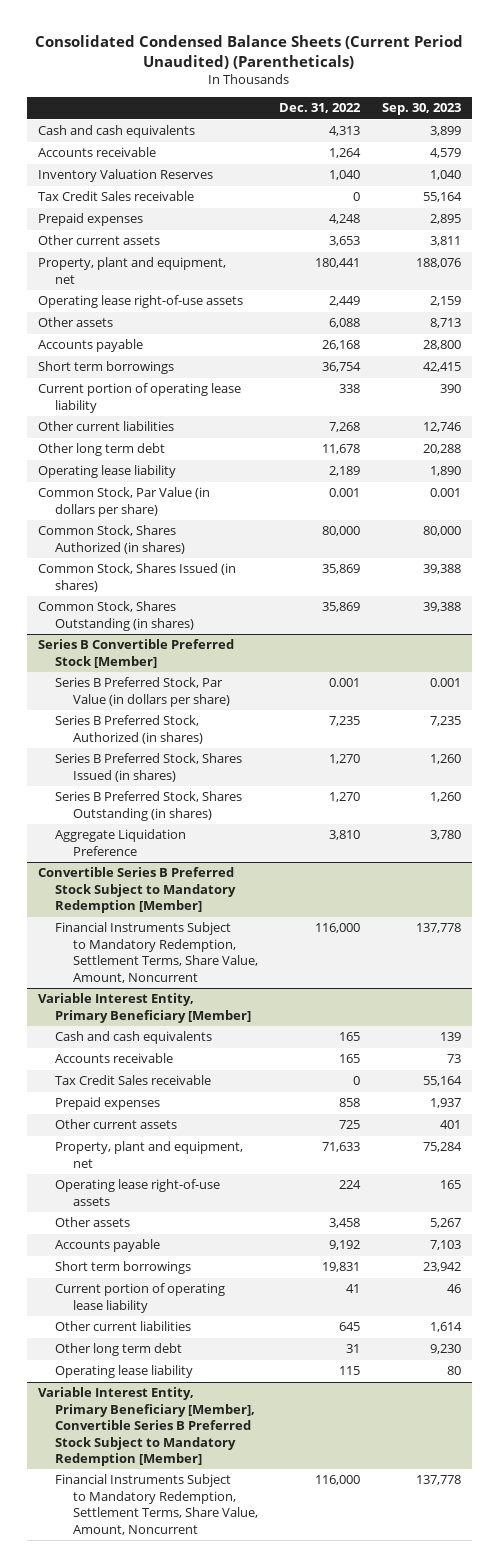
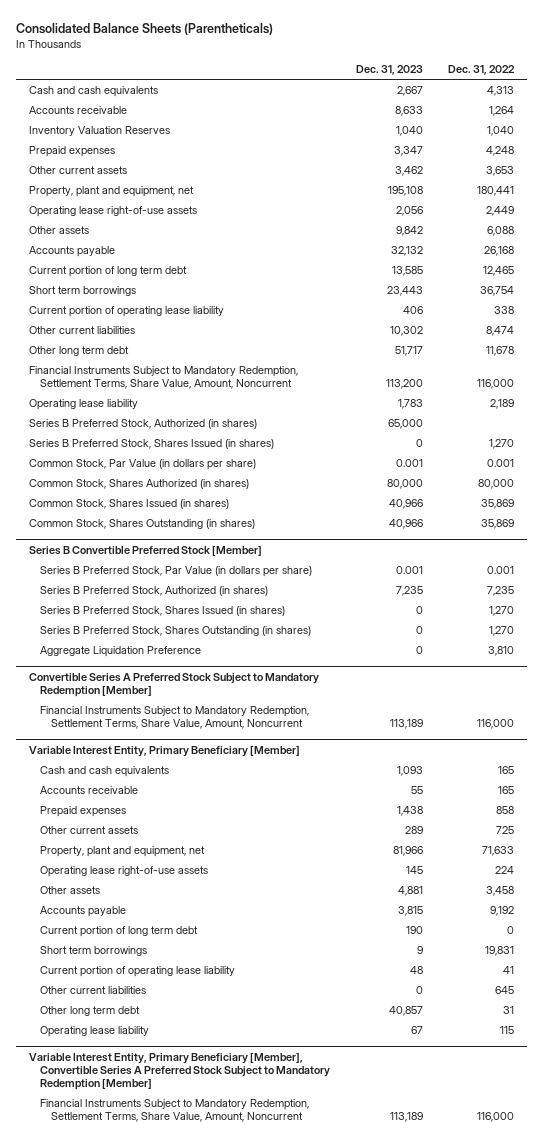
- Consolidated Condensed Balance Sheets (Current Period Unaudited) (Parentheticals)
+ Consolidated Balance Sheets (Parentheticals)
- | Dec. 31, 2022 | Sep. 30, 2023
+ | Dec. 31, 2023 | Dec. 31, 2022
- Tax Credit Sales receivable | 0 | 55,164
+ Current portion of long term debt | 13,585 | 12,465
- Other current liabilities | 7,268 | 12,746
+ Other current liabilities | 10,302 | 8,474
+ Financial Instruments Subject to Mandatory Redemption, Settlement Terms, Share Value, Amount, Noncurrent | 113,200 | 116,000
+ Series B Preferred Stock, Authorized (in shares) | 65,000 |
+ Series B Preferred Stock, Shares Issued (in shares) | 0 | 1,270
- Convertible Series B Preferred Stock Subject to Mandatory Redemption [Member]
+ Convertible Series A Preferred Stock Subject to Mandatory Redemption [Member]
@ Variable Interest Entity, Primary Beneficiary [Member]
- Tax Credit Sales receivable | 0 | 55,164
+ Current portion of long term debt | 190 | 0
- Variable Interest Entity, Primary Beneficiary [Member], Convertible Series B Preferred Stock Subject to Mandatory Redemption [Member]
+ Variable Interest Entity, Primary Beneficiary [Member], Convertible Series A Preferred Stock Subject to Mandatory Redemption [Member]

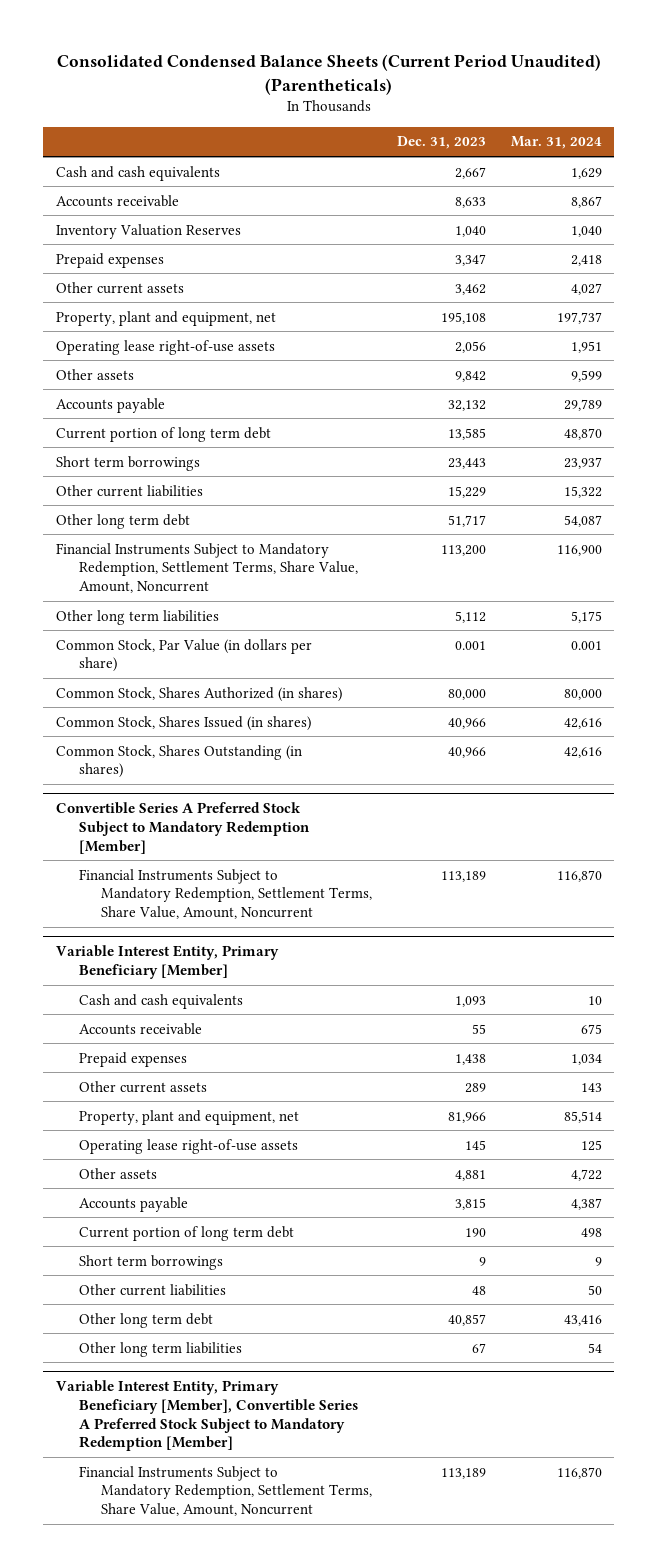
- Consolidated Balance Sheets (Parentheticals)
+ Consolidated Condensed Balance Sheets (Current Period Unaudited) (Parentheticals)
- | Dec. 31, 2023 | Dec. 31, 2022
+ | Dec. 31, 2023 | Mar. 31, 2024
- Current portion of operating lease liability | 406 | 338
- Other current liabilities | 10,302 | 8,474
+ Other current liabilities | 15,229 | 15,322
- Operating lease liability | 1,783 | 2,189
- Series B Preferred Stock, Authorized (in shares) | 65,000 |
- Series B Preferred Stock, Shares Issued (in shares) | 0 | 1,270
+ Other long term liabilities | 5,112 | 5,175
- Series B Convertible Preferred Stock [Member]
- Series B Preferred Stock, Par Value (in dollars per share) | 0.001 | 0.001
- Series B Preferred Stock, Authorized (in shares) | 7,235 | 7,235
- Series B Preferred Stock, Shares Issued (in shares) | 0 | 1,270
- Series B Preferred Stock, Shares Outstanding (in shares) | 0 | 1,270
- Aggregate Liquidation Preference | 0 | 3,810
@ Variable Interest Entity, Primary Beneficiary [Member]
- Current portion of operating lease liability | 48 | 41
- Other current liabilities | 0 | 645
+ Other current liabilities | 48 | 50
- Operating lease liability | 67 | 115
+ Other long term liabilities | 67 | 54

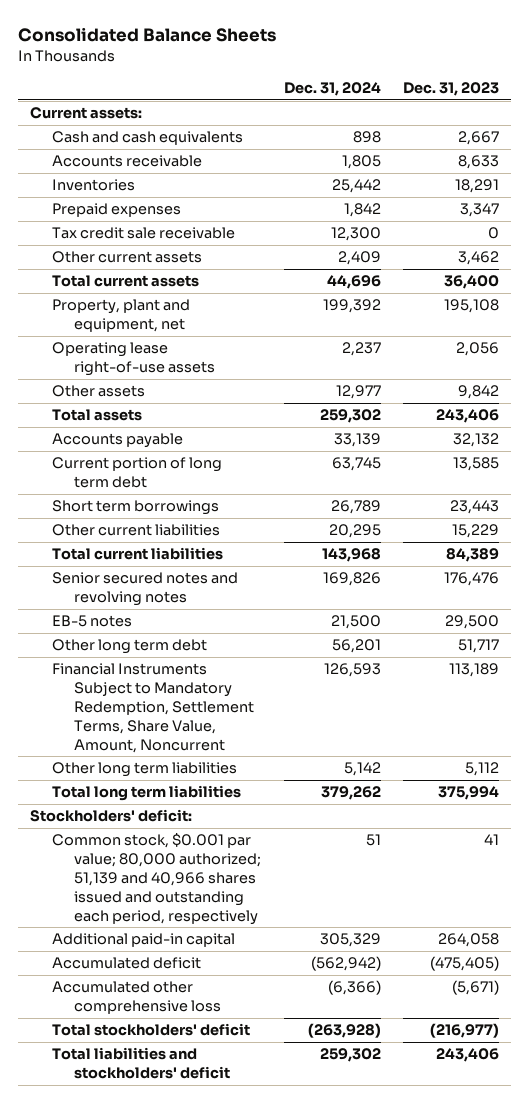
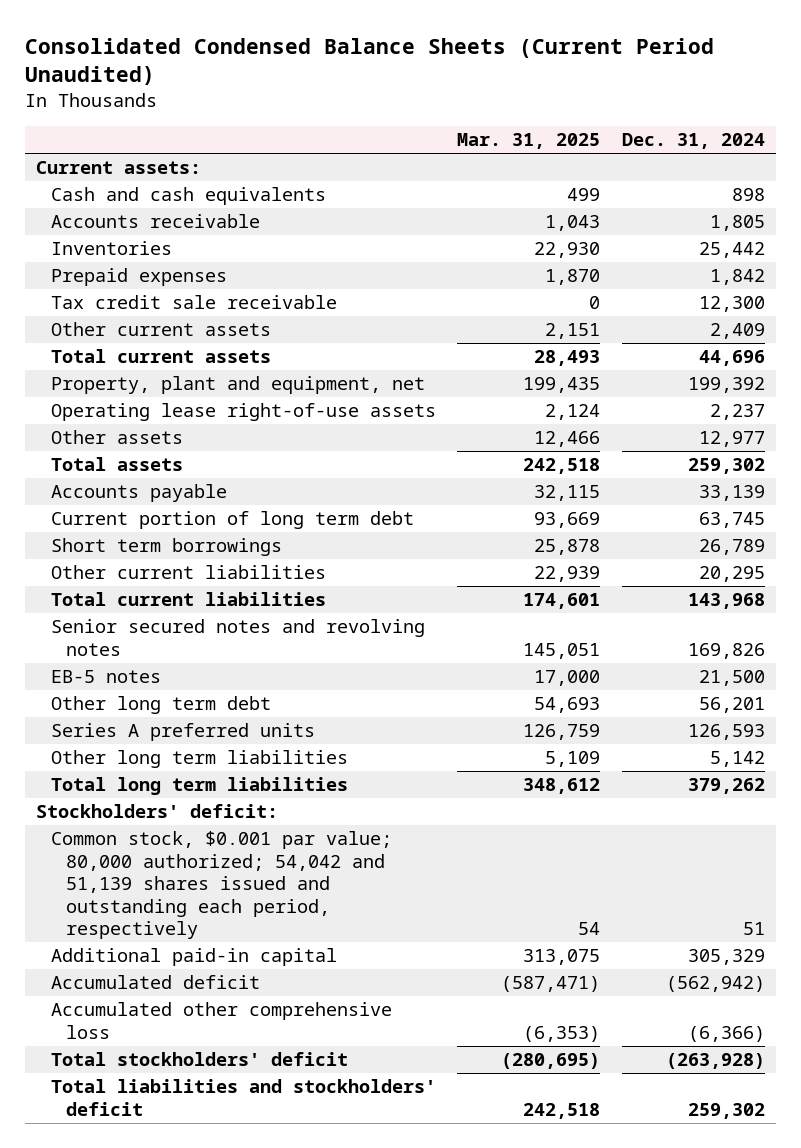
- Consolidated Balance Sheets
+ Consolidated Condensed Balance Sheets (Current Period Unaudited)
- | Dec. 31, 2024 | Dec. 31, 2023
+ | Mar. 31, 2025 | Dec. 31, 2024
- Financial Instruments Subject to Mandatory Redemption, Settlement Terms, Share Value, Amount, Noncurrent | 126,593 | 113,189
+ Series A preferred units | 126,759 | 126,593
- Common stock, $0.001 par value; 80,000 authorized; 51,139 and 40,966 shares issued and outstanding each period, respectively | 51 | 41
+ Common stock, $0.001 par value; 80,000 authorized; 54,042 and 51,139 shares issued and outstanding each period, respectively | 54 | 51

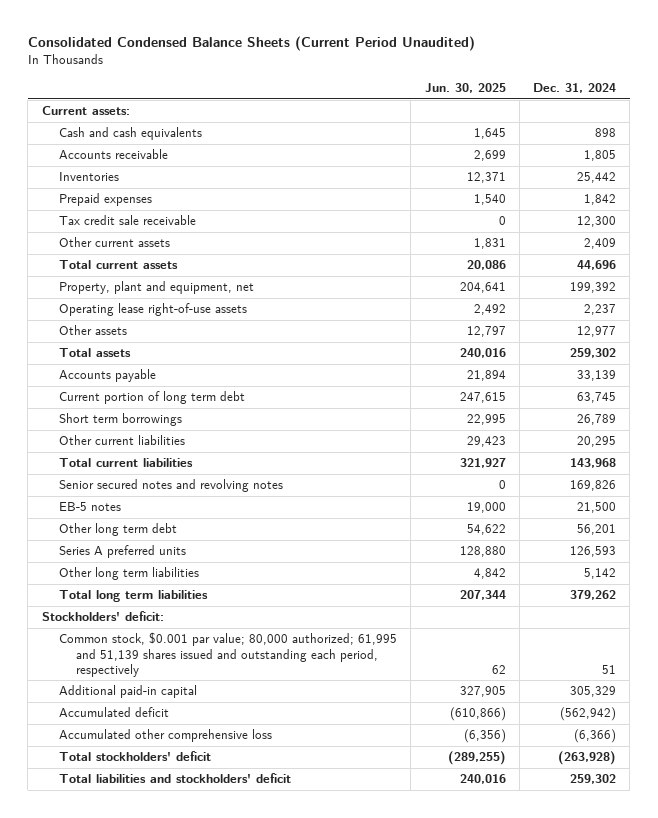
- | Mar. 31, 2025 | Dec. 31, 2024
+ | Jun. 30, 2025 | Dec. 31, 2024
- Common stock, $0.001 par value; 80,000 authorized; 54,042 and 51,139 shares issued and outstanding each period, respectively | 54 | 51
+ Common stock, $0.001 par value; 80,000 authorized; 61,995 and 51,139 shares issued and outstanding each period, respectively | 62 | 51

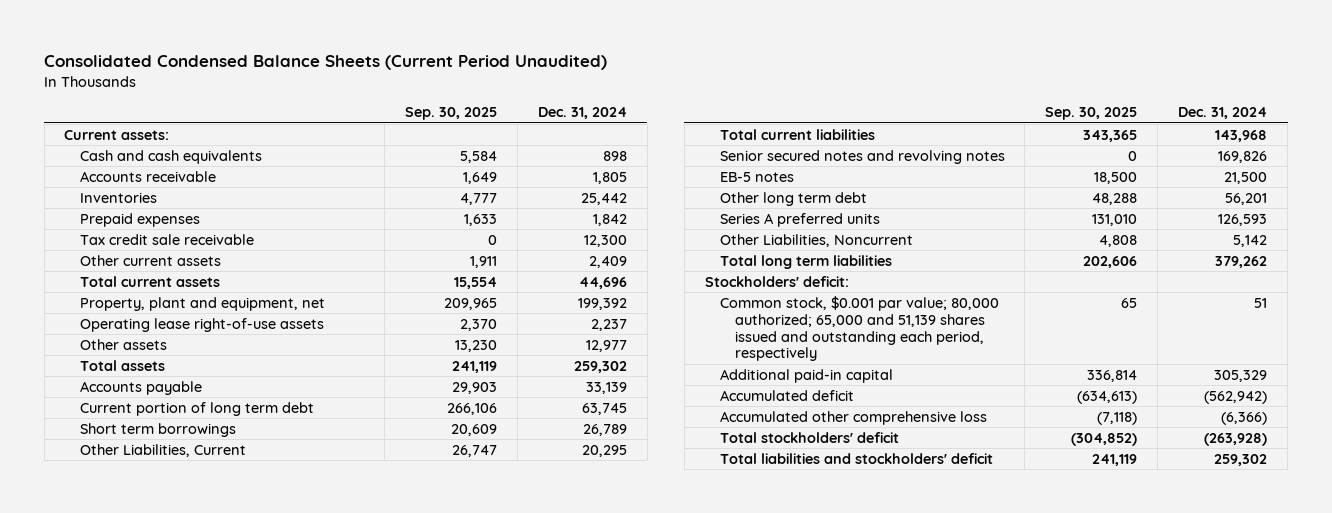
- | Jun. 30, 2025 | Dec. 31, 2024
+ | Sep. 30, 2025 | Dec. 31, 2024
- Other current liabilities | 29,423 | 20,295
+ Other Liabilities, Current | 26,747 | 20,295
- Other long term liabilities | 4,842 | 5,142
+ Other Liabilities, Noncurrent | 4,808 | 5,142
- Common stock, $0.001 par value; 80,000 authorized; 61,995 and 51,139 shares issued and outstanding each period, respectively | 62 | 51
+ Common stock, $0.001 par value; 80,000 authorized; 65,000 and 51,139 shares issued and outstanding each period, respectively | 65 | 51

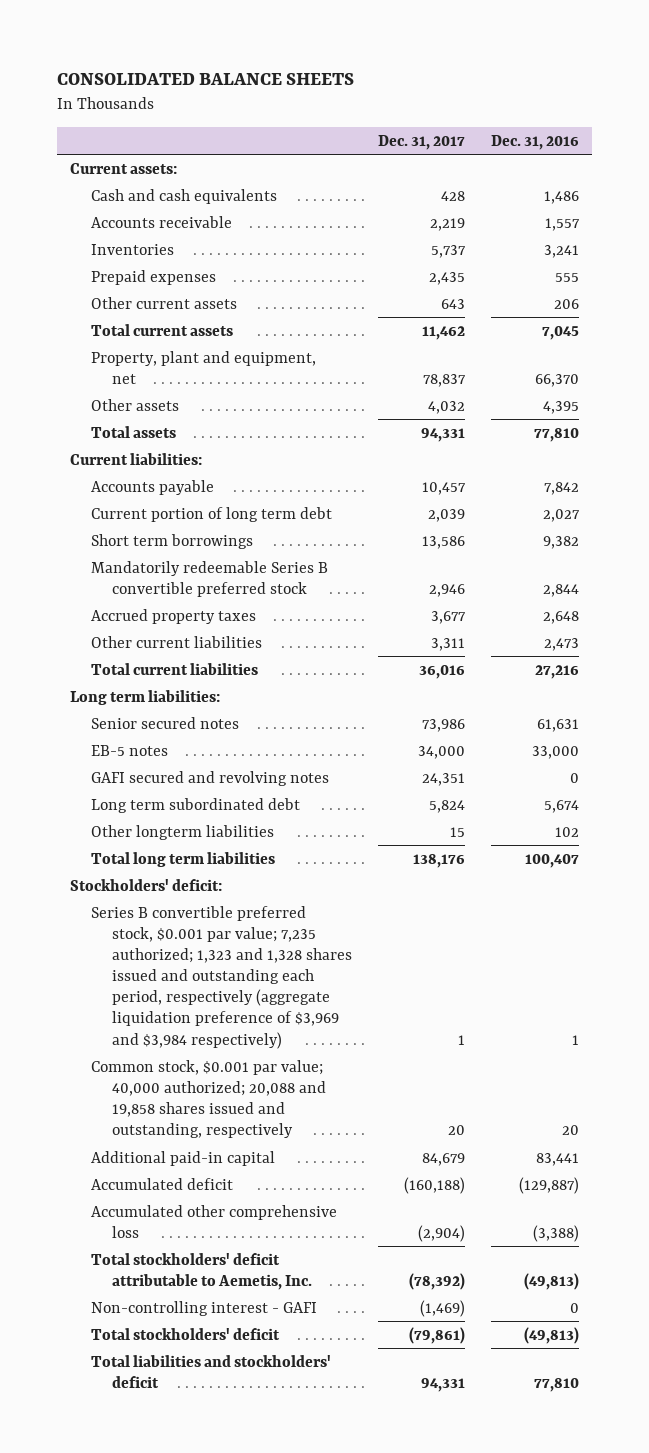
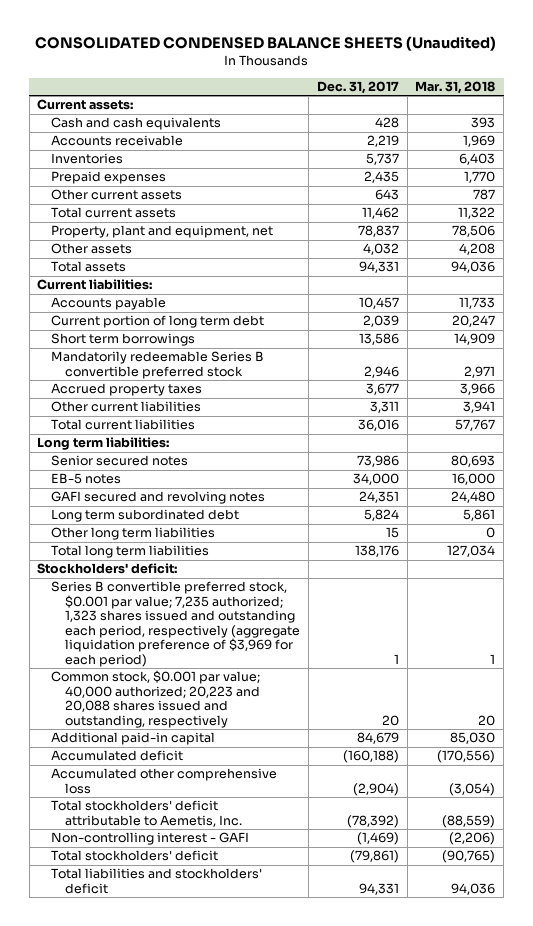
- CONSOLIDATED BALANCE SHEETS
+ CONSOLIDATED CONDENSED BALANCE SHEETS (Unaudited)
- | Dec. 31, 2017 | Dec. 31, 2016
+ | Dec. 31, 2017 | Mar. 31, 2018
- Other longterm liabilities | 15 | 102
+ Other long term liabilities | 15 | 0
- Series B convertible preferred stock, $0.001 par value; 7,235 authorized; 1,323 and 1,328 shares issued and outstanding each period, respectively (aggregate liquidation preference of $3,969 and $3,984 respectively) | 1 | 1
- Common stock, $0.001 par value; 40,000 authorized; 20,088 and 19,858 shares issued and outstanding, respectively | 20 | 20
+ Series B convertible preferred stock, $0.001 par value; 7,235 authorized; 1,323 shares issued and outstanding each period, respectively (aggregate liquidation preference of $3,969 for each period) | 1 | 1
+ Common stock, $0.001 par value; 40,000 authorized; 20,223 and 20,088 shares issued and outstanding, respectively | 20 | 20

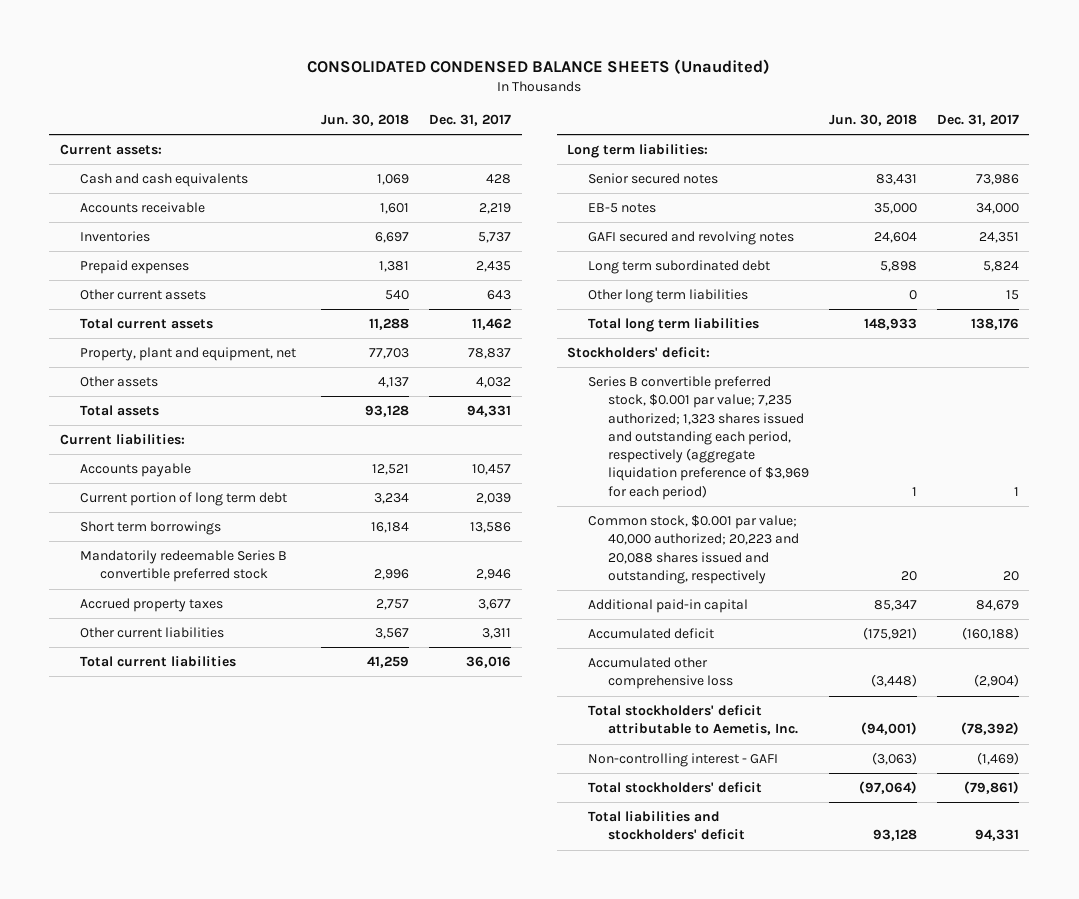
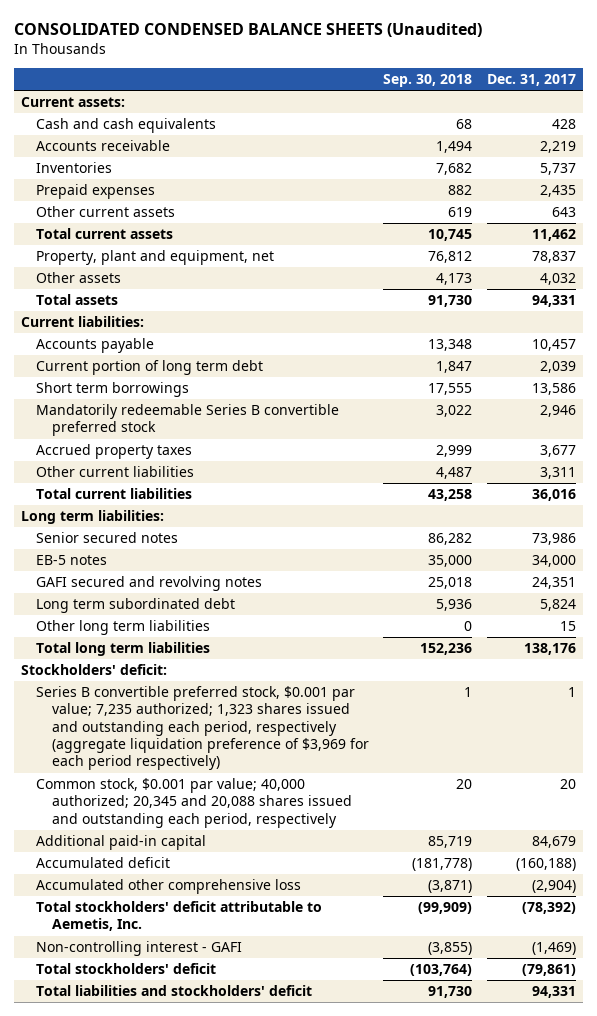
- | Jun. 30, 2018 | Dec. 31, 2017
+ | Sep. 30, 2018 | Dec. 31, 2017
- Series B convertible preferred stock, $0.001 par value; 7,235 authorized; 1,323 shares issued and outstanding each period, respectively (aggregate liquidation preference of $3,969 for each period) | 1 | 1
- Common stock, $0.001 par value; 40,000 authorized; 20,223 and 20,088 shares issued and outstanding, respectively | 20 | 20
+ Series B convertible preferred stock, $0.001 par value; 7,235 authorized; 1,323 shares issued and outstanding each period, respectively (aggregate liquidation preference of $3,969 for each period respectively) | 1 | 1
+ Common stock, $0.001 par value; 40,000 authorized; 20,345 and 20,088 shares issued and outstanding each period, respectively | 20 | 20

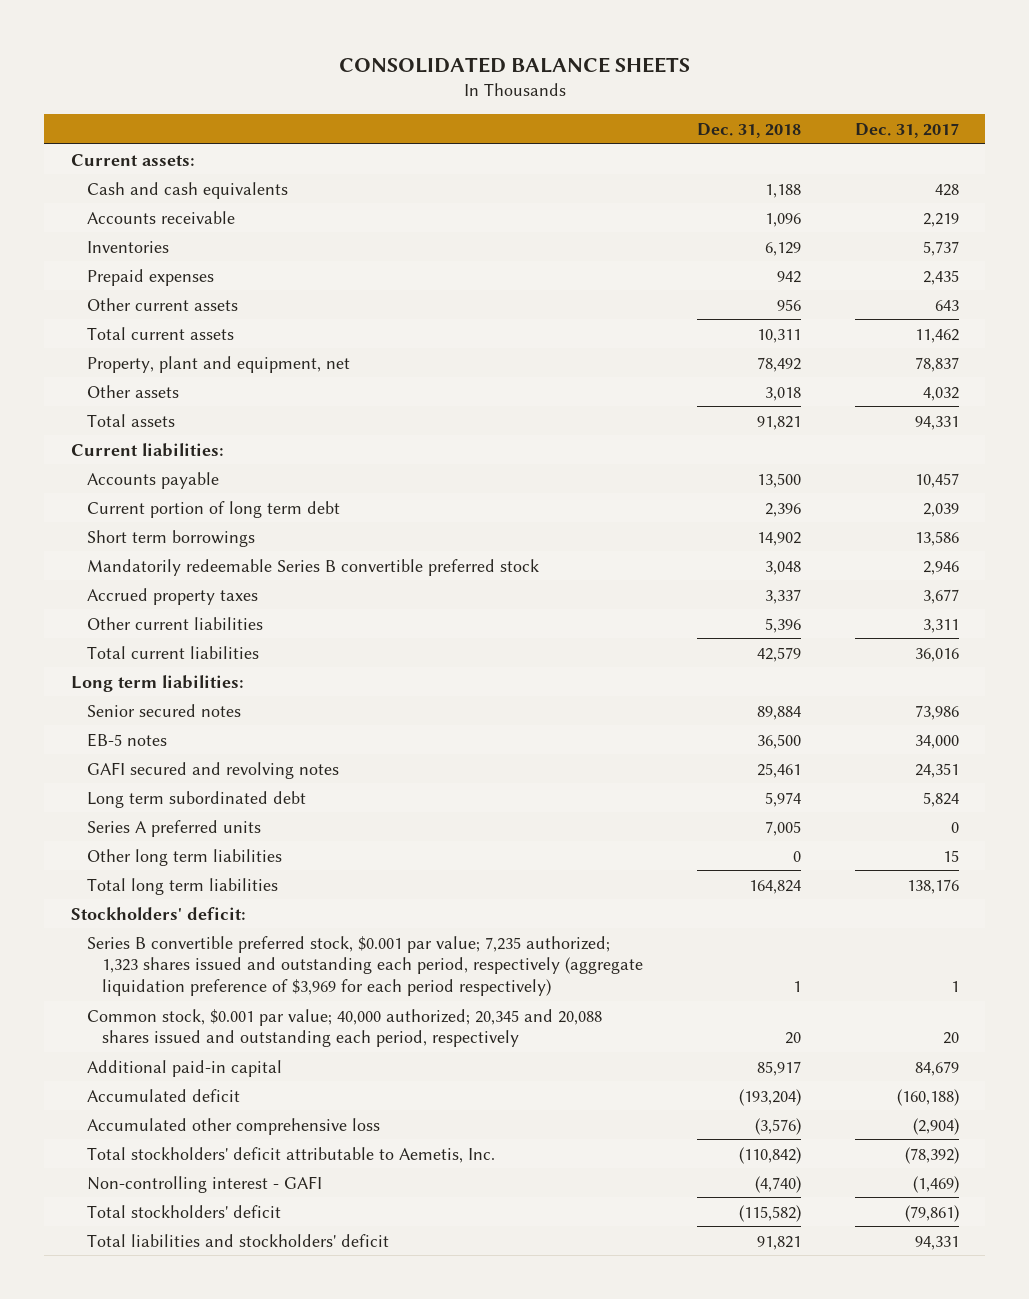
- CONSOLIDATED CONDENSED BALANCE SHEETS (Unaudited)
+ CONSOLIDATED BALANCE SHEETS
- | Sep. 30, 2018 | Dec. 31, 2017
+ | Dec. 31, 2018 | Dec. 31, 2017
+ Series A preferred units | 7,005 | 0

